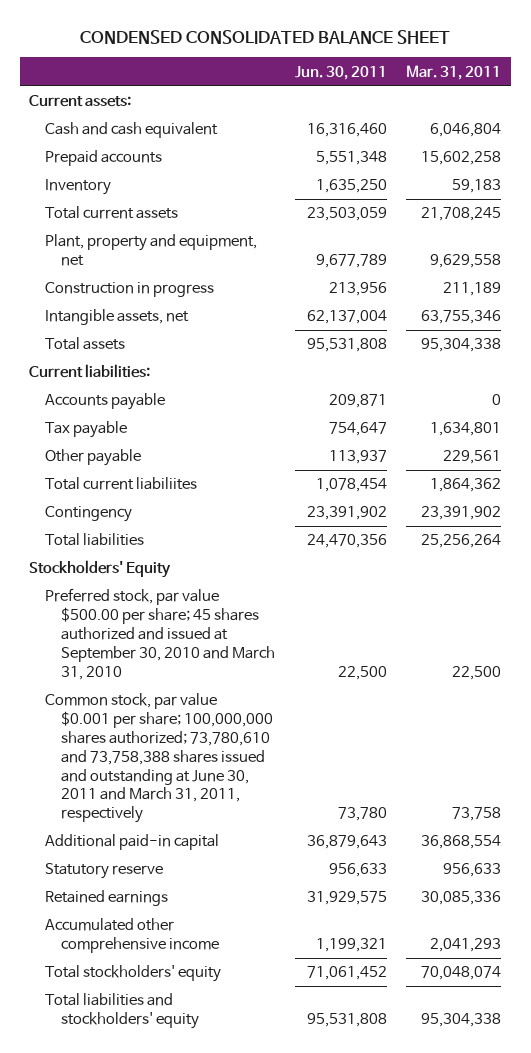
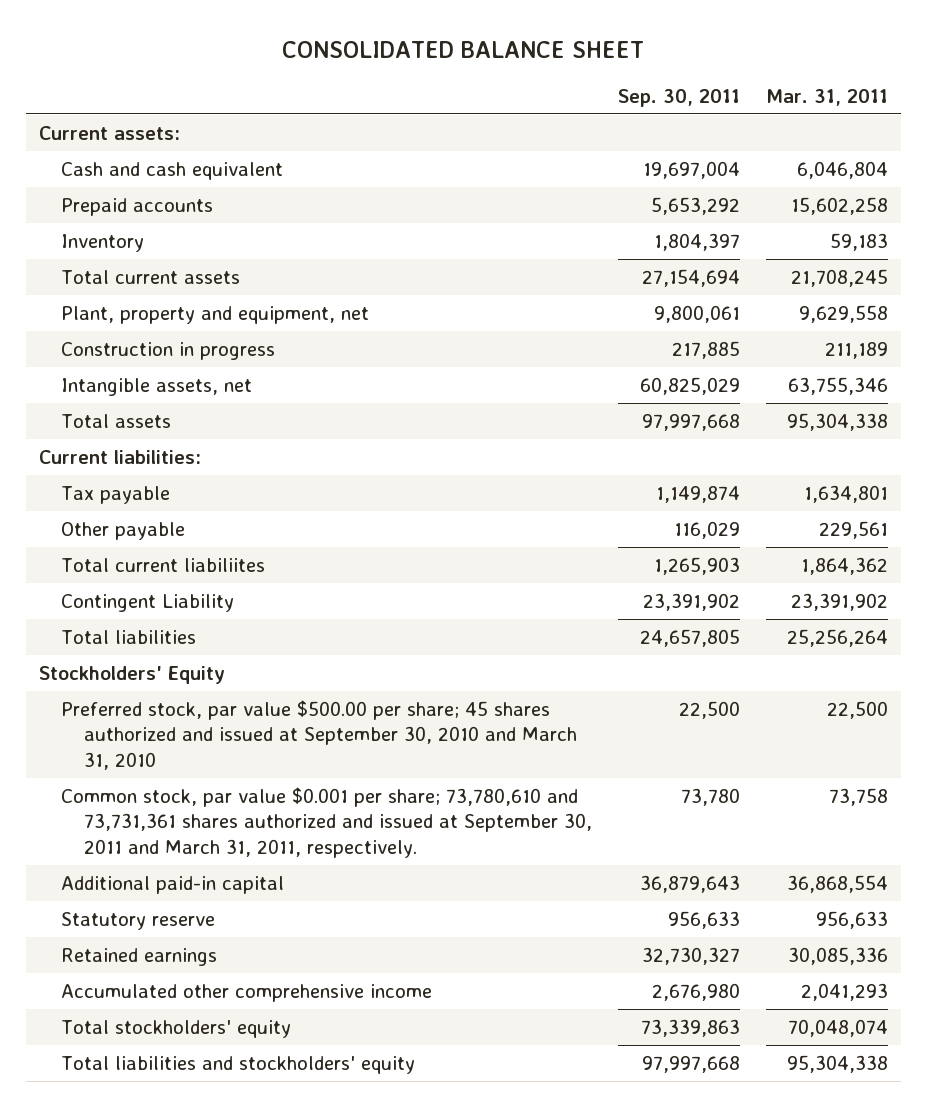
- CONDENSED CONSOLIDATED BALANCE SHEET
+ CONSOLIDATED BALANCE SHEET
- | Jun. 30, 2011 | Mar. 31, 2011
+ | Sep. 30, 2011 | Mar. 31, 2011
- Accounts payable | 209,871 | 0
- Contingency | 23,391,902 | 23,391,902
+ Contingent Liability | 23,391,902 | 23,391,902
- Common stock, par value $0.001 per share; 100,000,000 shares authorized; 73,780,610 and 73,758,388 shares issued and outstanding at June 30, 2011 and March 31, 2011, respectively | 73,780 | 73,758
+ Common stock, par value $0.001 per share; 73,780,610 and 73,731,361 shares authorized and issued at September 30, 2011 and March 31, 2011, respectively. | 73,780 | 73,758

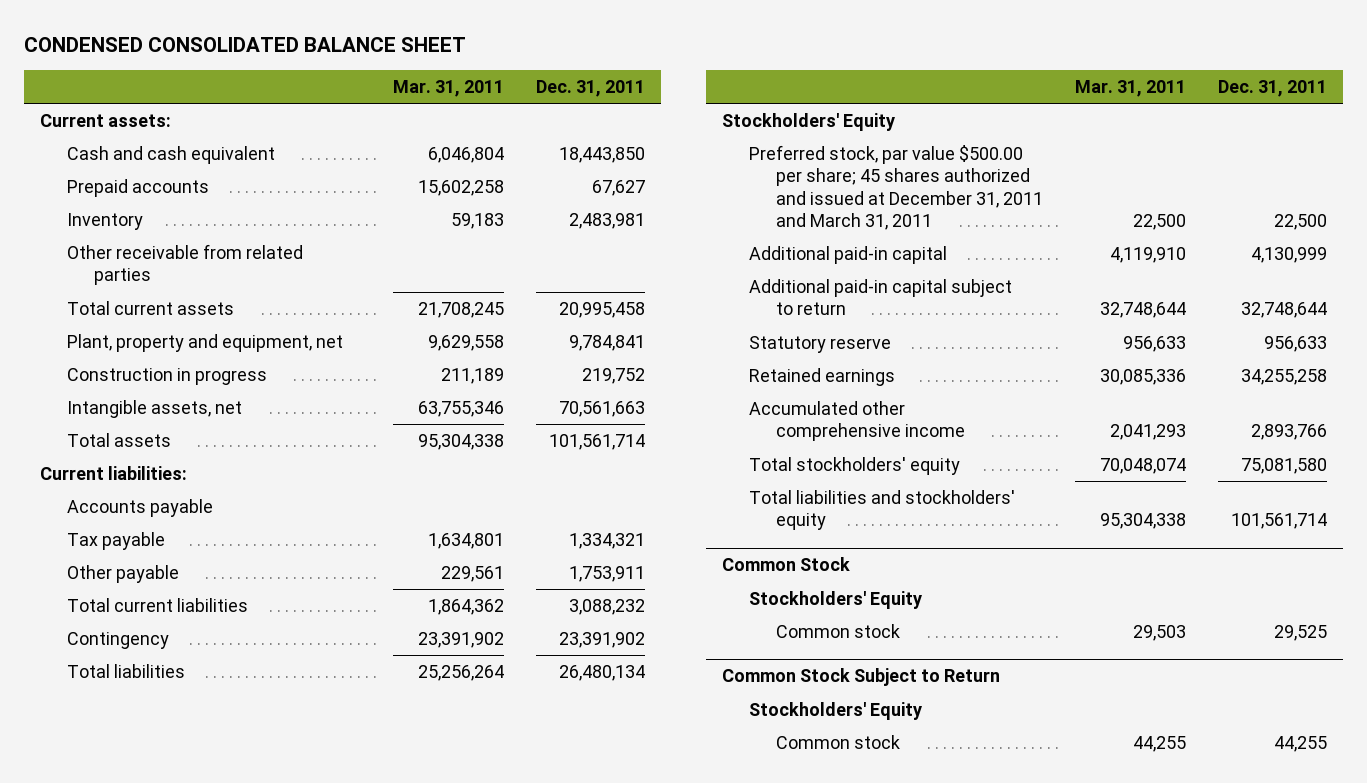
- CONSOLIDATED BALANCE SHEET
+ CONDENSED CONSOLIDATED BALANCE SHEET
- | Sep. 30, 2011 | Mar. 31, 2011
+ | Mar. 31, 2011 | Dec. 31, 2011
+ Other receivable from related parties
+ Accounts payable
- Total current liabiliites | 1,265,903 | 1,864,362
- Contingent Liability | 23,391,902 | 23,391,902
+ Total current liabilities | 1,864,362 | 3,088,232
+ Contingency | 23,391,902 | 23,391,902
- Preferred stock, par value $500.00 per share; 45 shares authorized and issued at September 30, 2010 and March 31, 2010 | 22,500 | 22,500
- Common stock, par value $0.001 per share; 73,780,610 and 73,731,361 shares authorized and issued at September 30, 2011 and March 31, 2011, respectively. | 73,780 | 73,758
- Additional paid-in capital | 36,879,643 | 36,868,554
+ Preferred stock, par value $500.00 per share; 45 shares authorized and issued at December 31, 2011 and March 31, 2011 | 22,500 | 22,500
+ Additional paid-in capital | 4,119,910 | 4,130,999
+ Additional paid-in capital subject to return | 32,748,644 | 32,748,644
+ Common Stock
+ Stockholders' Equity
+ Common stock | 29,503 | 29,525
+ Common Stock Subject to Return
+ Stockholders' Equity
+ Common stock | 44,255 | 44,255

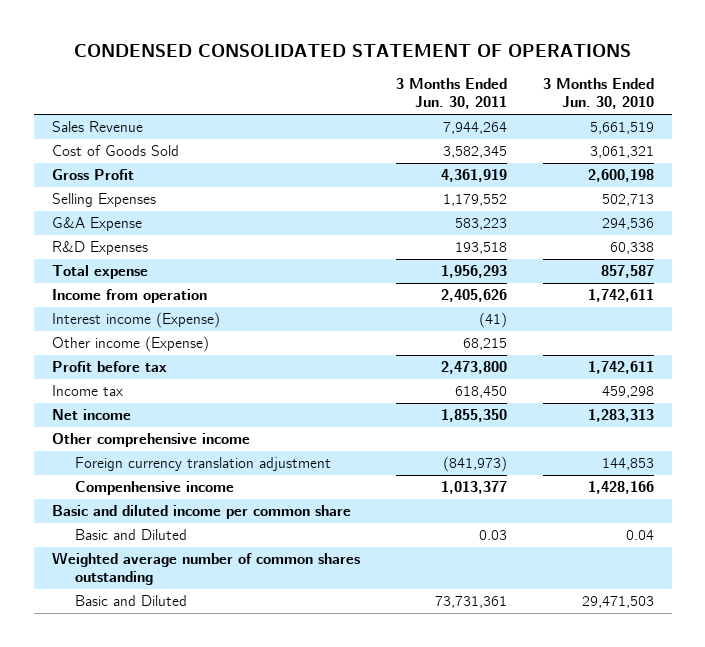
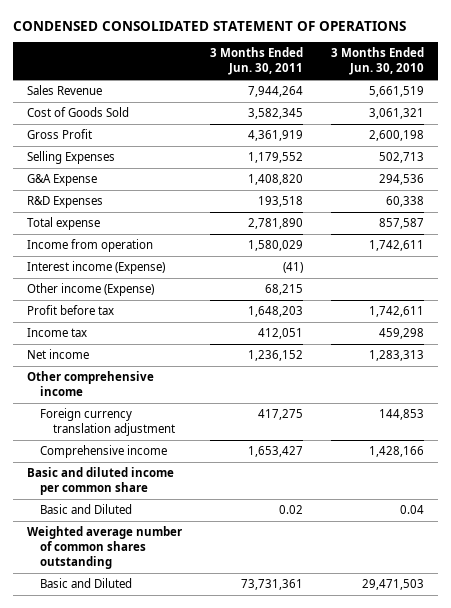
- G&A Expense | 583,223 | 294,536
+ G&A Expense | 1,408,820 | 294,536
- Total expense | 1,956,293 | 857,587
- Income from operation | 2,405,626 | 1,742,611
+ Total expense | 2,781,890 | 857,587
+ Income from operation | 1,580,029 | 1,742,611
- Profit before tax | 2,473,800 | 1,742,611
- Income tax | 618,450 | 459,298
- Net income | 1,855,350 | 1,283,313
+ Profit before tax | 1,648,203 | 1,742,611
+ Income tax | 412,051 | 459,298
+ Net income | 1,236,152 | 1,283,313
- Foreign currency translation adjustment | (841,973) | 144,853
- Compenhensive income | 1,013,377 | 1,428,166
+ Foreign currency translation adjustment | 417,275 | 144,853
+ Comprehensive income | 1,653,427 | 1,428,166
- Basic and Diluted | 0.03 | 0.04
+ Basic and Diluted | 0.02 | 0.04

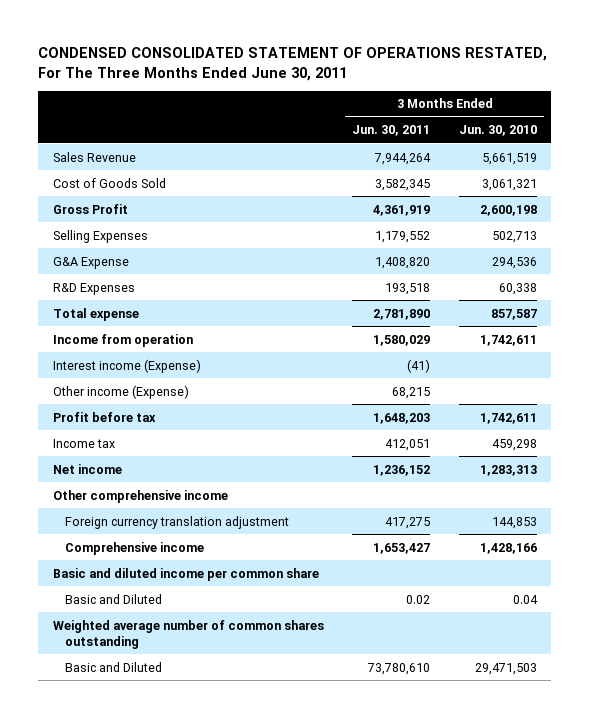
- CONDENSED CONSOLIDATED STATEMENT OF OPERATIONS
+ CONDENSED CONSOLIDATED STATEMENT OF OPERATIONS RESTATED, For The Three Months Ended June 30, 2011
- Basic and Diluted | 73,731,361 | 29,471,503
+ Basic and Diluted | 73,780,610 | 29,471,503

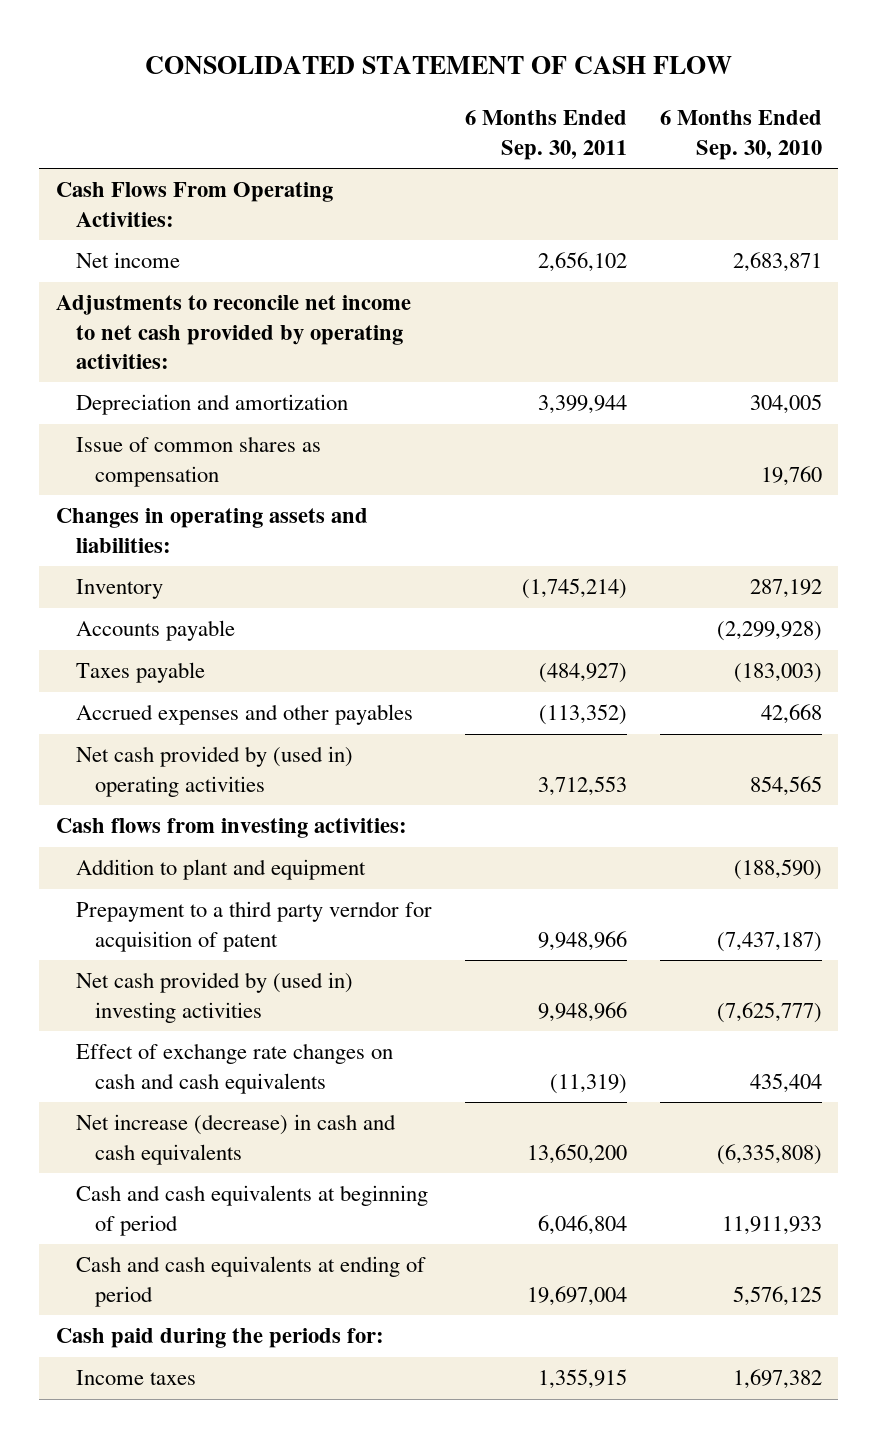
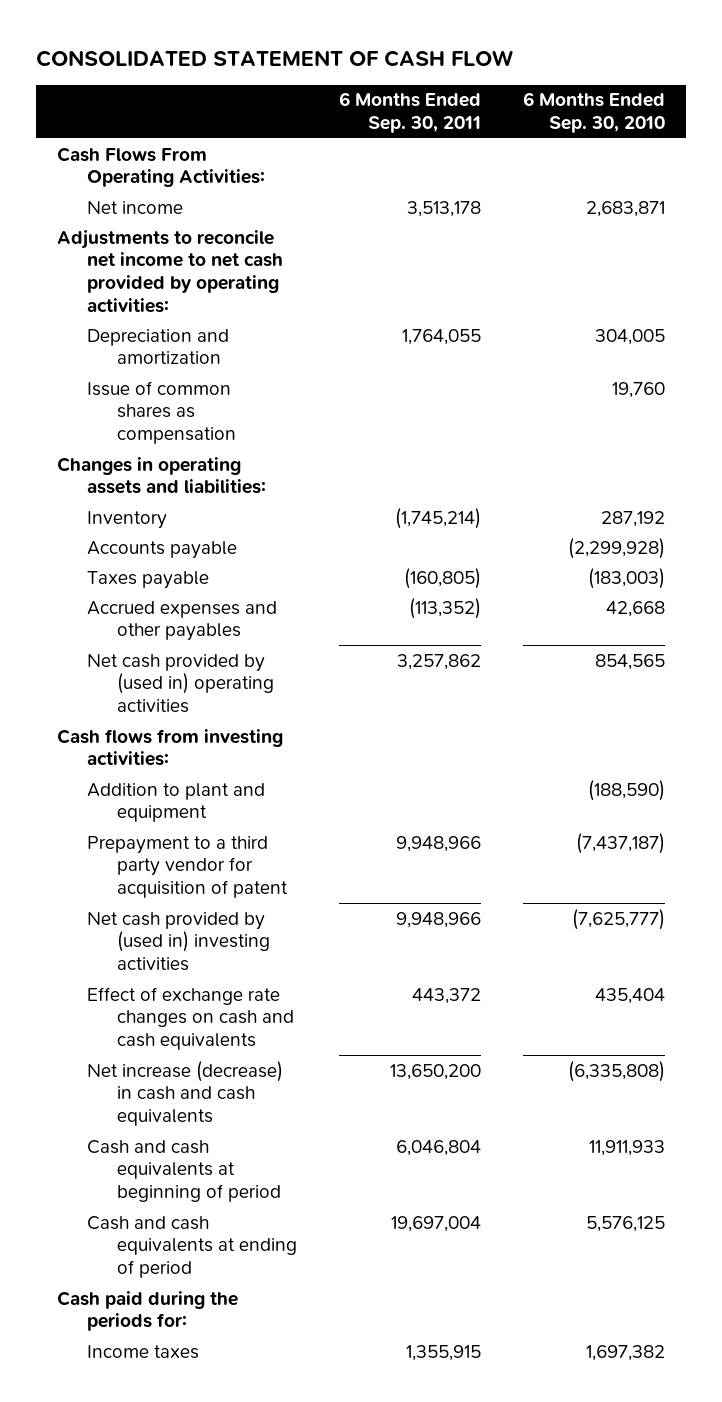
- Net income | 2,656,102 | 2,683,871
+ Net income | 3,513,178 | 2,683,871
- Depreciation and amortization | 3,399,944 | 304,005
+ Depreciation and amortization | 1,764,055 | 304,005
- Taxes payable | (484,927) | (183,003)
+ Taxes payable | (160,805) | (183,003)
- Net cash provided by (used in) operating activities | 3,712,553 | 854,565
+ Net cash provided by (used in) operating activities | 3,257,862 | 854,565
- Prepayment to a third party verndor for acquisition of patent | 9,948,966 | (7,437,187)
+ Prepayment to a third party vendor for acquisition of patent | 9,948,966 | (7,437,187)
- Effect of exchange rate changes on cash and cash equivalents | (11,319) | 435,404
+ Effect of exchange rate changes on cash and cash equivalents | 443,372 | 435,404

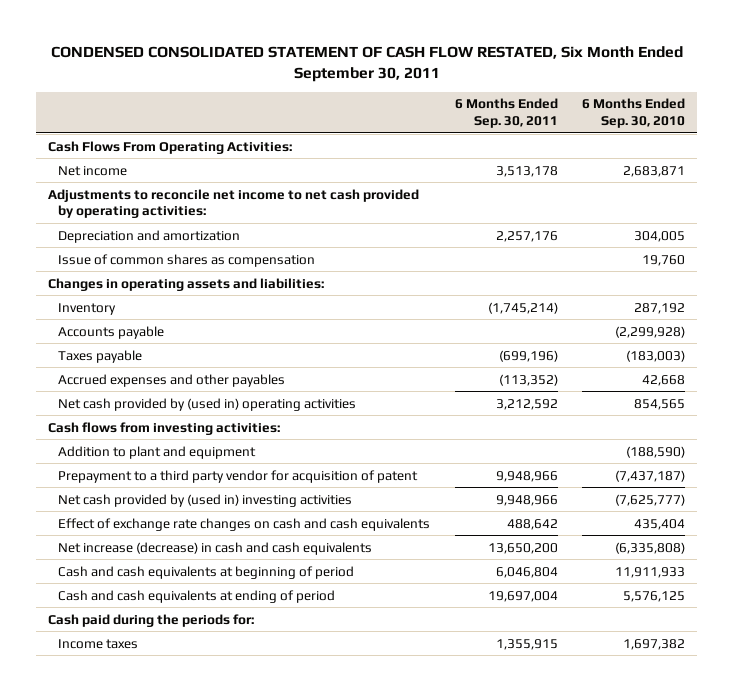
- CONSOLIDATED STATEMENT OF CASH FLOW
+ CONDENSED CONSOLIDATED STATEMENT OF CASH FLOW RESTATED, Six Month Ended September 30, 2011
- Depreciation and amortization | 1,764,055 | 304,005
+ Depreciation and amortization | 2,257,176 | 304,005
- Taxes payable | (160,805) | (183,003)
+ Taxes payable | (699,196) | (183,003)
- Net cash provided by (used in) operating activities | 3,257,862 | 854,565
+ Net cash provided by (used in) operating activities | 3,212,592 | 854,565
- Effect of exchange rate changes on cash and cash equivalents | 443,372 | 435,404
+ Effect of exchange rate changes on cash and cash equivalents | 488,642 | 435,404

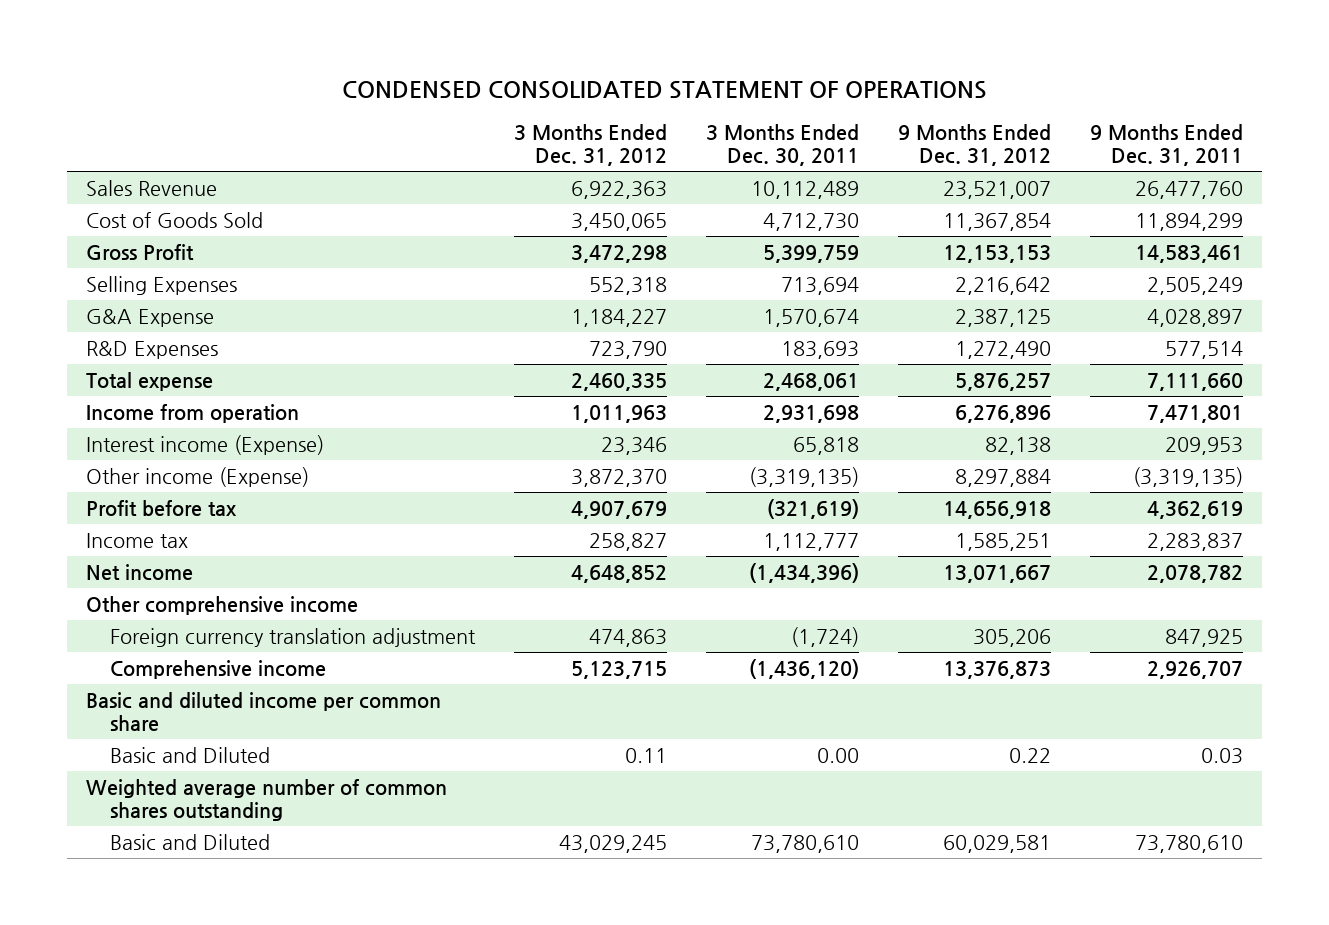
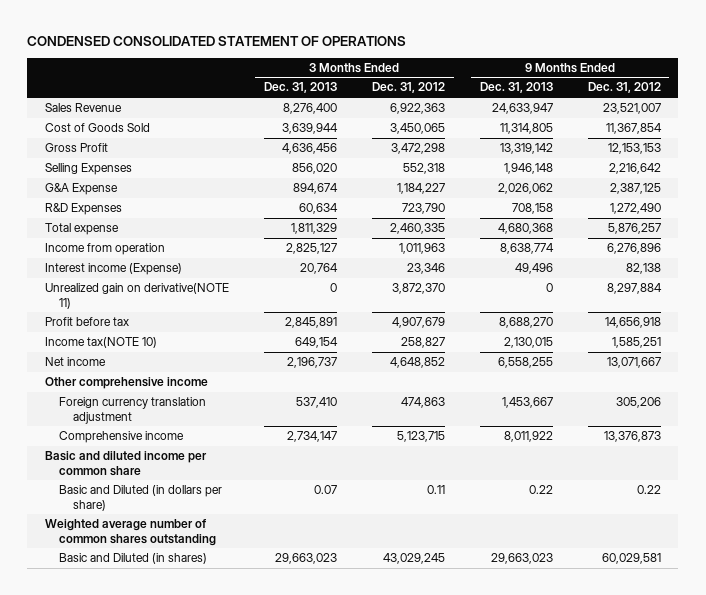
- | 3 Months Ended Dec. 31, 2012 | 3 Months Ended Dec. 30, 2011 | 9 Months Ended Dec. 31, 2012 | 9 Months Ended Dec. 31, 2011
+ | 3 Months Ended Dec. 31, 2013 | 3 Months Ended Dec. 31, 2012 | 9 Months Ended Dec. 31, 2013 | 9 Months Ended Dec. 31, 2012
- Other income (Expense) | 3,872,370 | (3,319,135) | 8,297,884 | (3,319,135)
+ Unrealized gain on derivative(NOTE 11) | 0 | 3,872,370 | 0 | 8,297,884
- Income tax | 258,827 | 1,112,777 | 1,585,251 | 2,283,837
+ Income tax(NOTE 10) | 649,154 | 258,827 | 2,130,015 | 1,585,251
- Basic and Diluted | 0.11 | 0.00 | 0.22 | 0.03
+ Basic and Diluted (in dollars per share) | 0.07 | 0.11 | 0.22 | 0.22
- Basic and Diluted | 43,029,245 | 73,780,610 | 60,029,581 | 73,780,610
+ Basic and Diluted (in shares) | 29,663,023 | 43,029,245 | 29,663,023 | 60,029,581

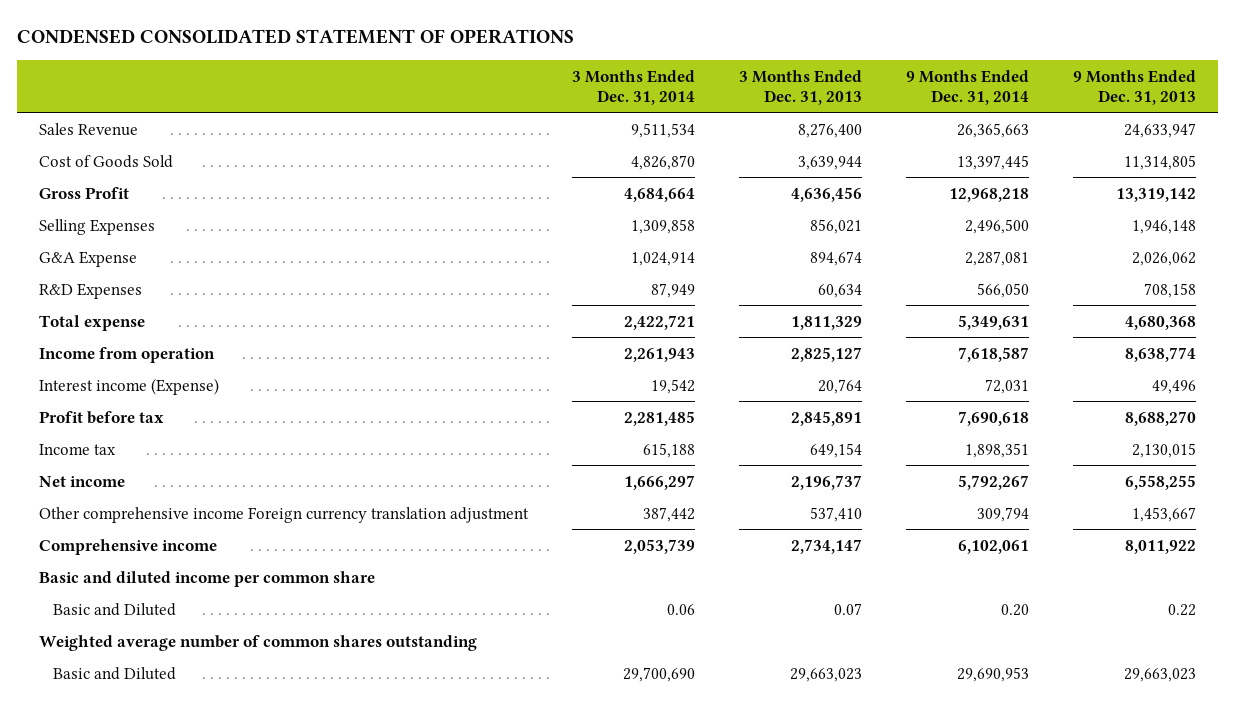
- | 3 Months Ended Dec. 31, 2013 | 3 Months Ended Dec. 31, 2012 | 9 Months Ended Dec. 31, 2013 | 9 Months Ended Dec. 31, 2012
+ | 3 Months Ended Dec. 31, 2014 | 3 Months Ended Dec. 31, 2013 | 9 Months Ended Dec. 31, 2014 | 9 Months Ended Dec. 31, 2013
- Selling Expenses | 856,020 | 552,318 | 1,946,148 | 2,216,642
+ Selling Expenses | 1,309,858 | 856,021 | 2,496,500 | 1,946,148
- Unrealized gain on derivative(NOTE 11) | 0 | 3,872,370 | 0 | 8,297,884
- Income tax(NOTE 10) | 649,154 | 258,827 | 2,130,015 | 1,585,251
+ Income tax | 615,188 | 649,154 | 1,898,351 | 2,130,015
- Other comprehensive income
- Foreign currency translation adjustment | 537,410 | 474,863 | 1,453,667 | 305,206
+ Other comprehensive income Foreign currency translation adjustment | 387,442 | 537,410 | 309,794 | 1,453,667
- Basic and Diluted (in dollars per share) | 0.07 | 0.11 | 0.22 | 0.22
+ Basic and Diluted | 0.06 | 0.07 | 0.20 | 0.22
- Basic and Diluted (in shares) | 29,663,023 | 43,029,245 | 29,663,023 | 60,029,581
+ Basic and Diluted | 29,700,690 | 29,663,023 | 29,690,953 | 29,663,023

